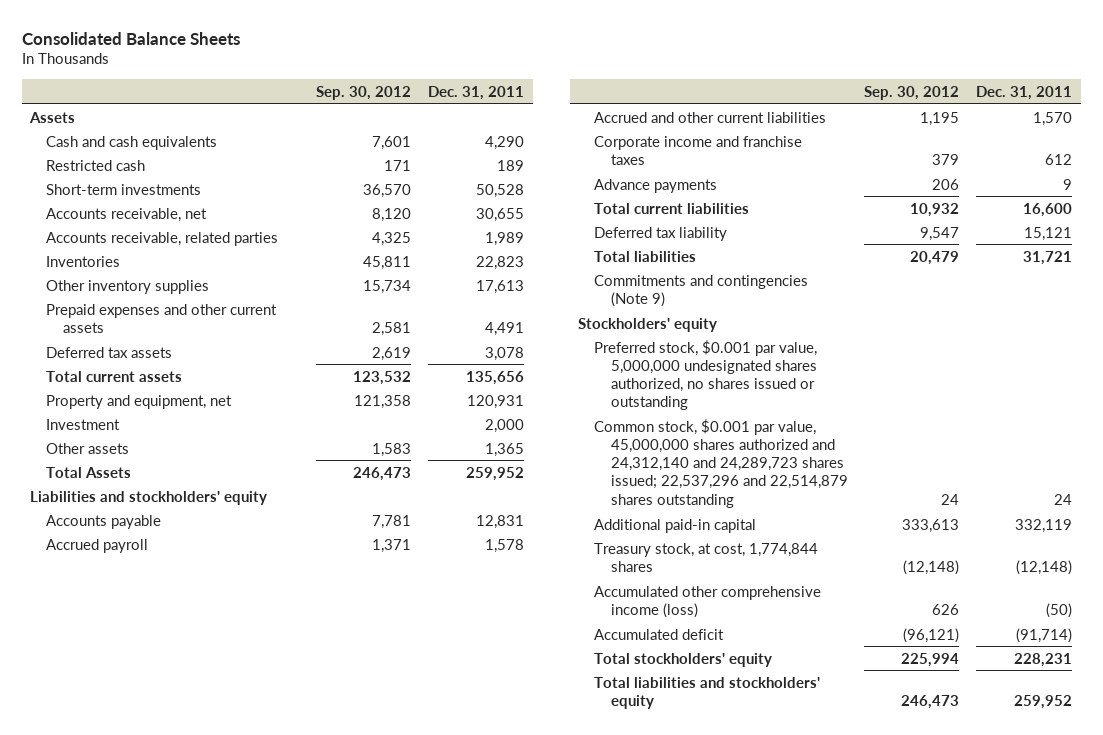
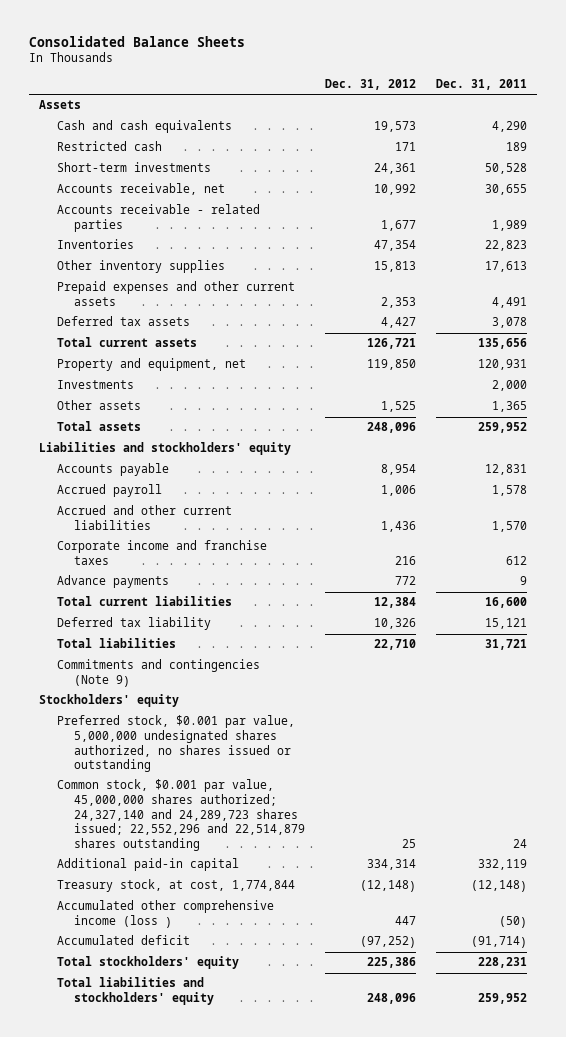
- | Sep. 30, 2012 | Dec. 31, 2011
+ | Dec. 31, 2012 | Dec. 31, 2011
- Accounts receivable, related parties | 4,325 | 1,989
+ Accounts receivable - related parties | 1,677 | 1,989
- Investment | | 2,000
+ Investments | | 2,000
- Total Assets | 246,473 | 259,952
+ Total assets | 248,096 | 259,952
- Common stock, $0.001 par value, 45,000,000 shares authorized and 24,312,140 and 24,289,723 shares issued; 22,537,296 and 22,514,879 shares outstanding | 24 | 24
+ Common stock, $0.001 par value, 45,000,000 shares authorized; 24,327,140 and 24,289,723 shares issued; 22,552,296 and 22,514,879 shares outstanding | 25 | 24
- Treasury stock, at cost, 1,774,844 shares | (12,148) | (12,148)
- Accumulated other comprehensive income (loss) | 626 | (50)
+ Treasury stock, at cost, 1,774,844 | (12,148) | (12,148)
+ Accumulated other comprehensive income (loss ) | 447 | (50)

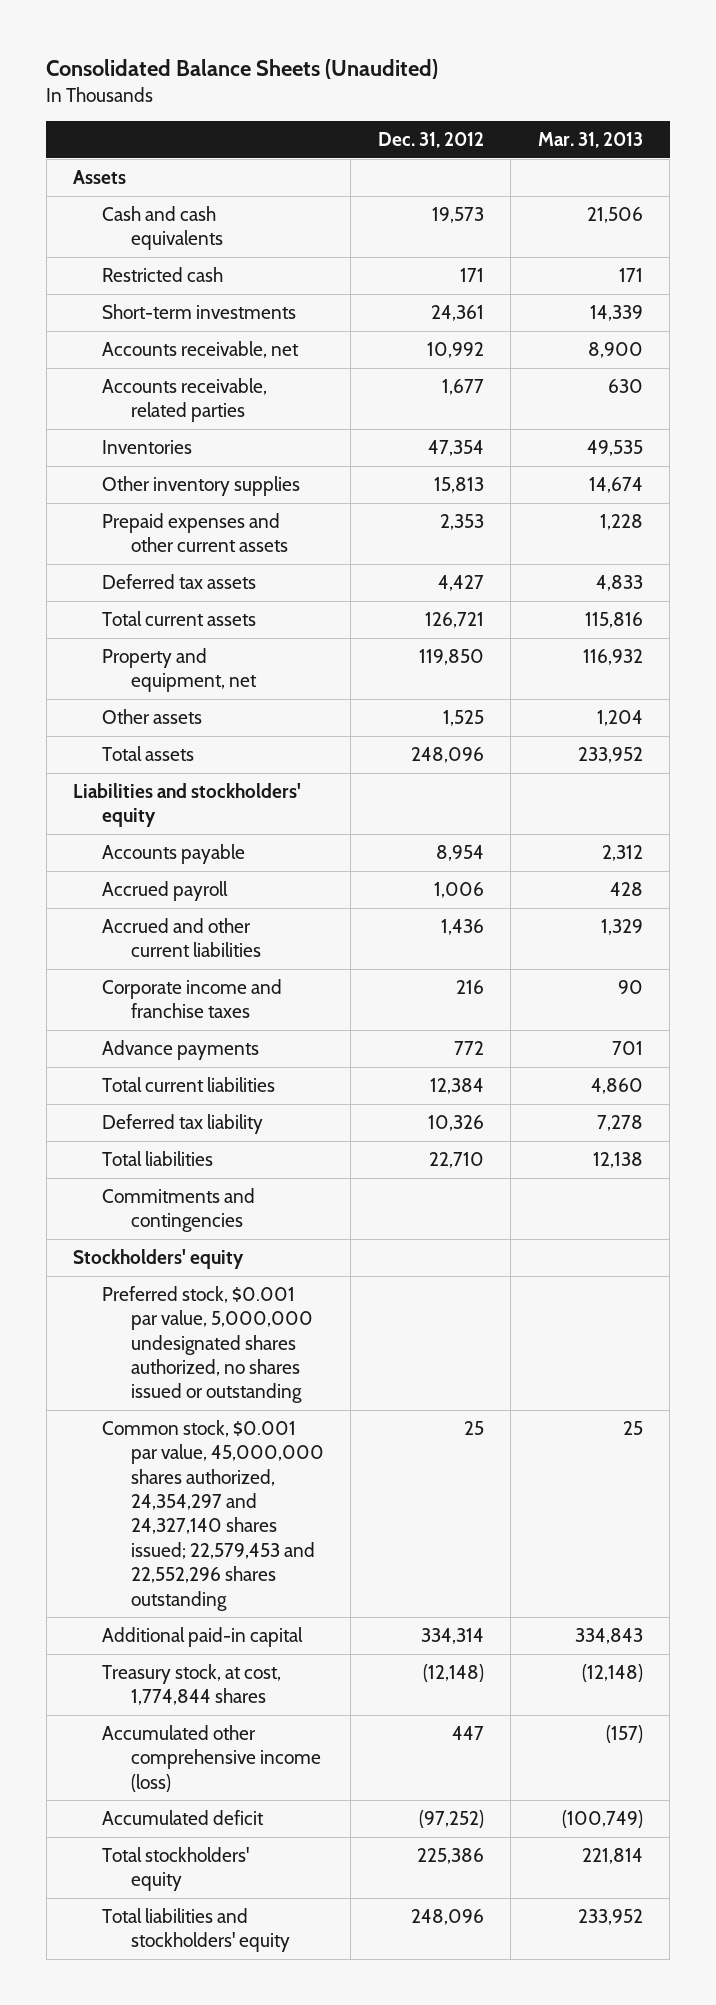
- Consolidated Balance Sheets
+ Consolidated Balance Sheets (Unaudited)
- | Dec. 31, 2012 | Dec. 31, 2011
+ | Dec. 31, 2012 | Mar. 31, 2013
- Accounts receivable - related parties | 1,677 | 1,989
+ Accounts receivable, related parties | 1,677 | 630
- Investments | | 2,000
- Commitments and contingencies (Note 9)
+ Commitments and contingencies
- Common stock, $0.001 par value, 45,000,000 shares authorized; 24,327,140 and 24,289,723 shares issued; 22,552,296 and 22,514,879 shares outstanding | 25 | 24
+ Common stock, $0.001 par value, 45,000,000 shares authorized, 24,354,297 and 24,327,140 shares issued; 22,579,453 and 22,552,296 shares outstanding | 25 | 25
- Treasury stock, at cost, 1,774,844 | (12,148) | (12,148)
- Accumulated other comprehensive income (loss ) | 447 | (50)
+ Treasury stock, at cost, 1,774,844 shares | (12,148) | (12,148)
+ Accumulated other comprehensive income (loss) | 447 | (157)

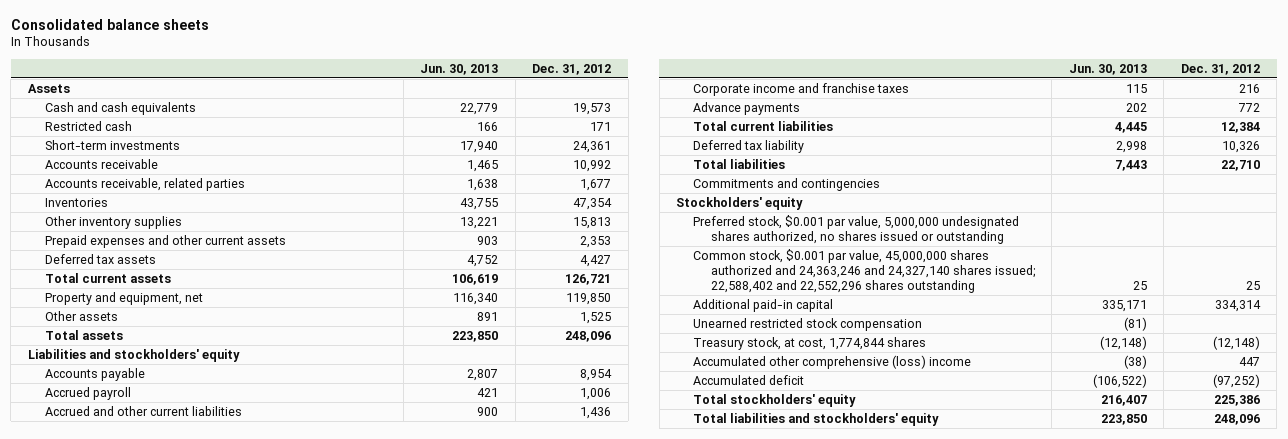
- Consolidated Balance Sheets (Unaudited)
+ Consolidated balance sheets
- | Dec. 31, 2012 | Mar. 31, 2013
+ | Jun. 30, 2013 | Dec. 31, 2012
- Accounts receivable, net | 10,992 | 8,900
+ Accounts receivable | 1,465 | 10,992
- Common stock, $0.001 par value, 45,000,000 shares authorized, 24,354,297 and 24,327,140 shares issued; 22,579,453 and 22,552,296 shares outstanding | 25 | 25
+ Common stock, $0.001 par value, 45,000,000 shares authorized and 24,363,246 and 24,327,140 shares issued; 22,588,402 and 22,552,296 shares outstanding | 25 | 25
+ Unearned restricted stock compensation | (81) |
- Accumulated other comprehensive income (loss) | 447 | (157)
+ Accumulated other comprehensive (loss) income | (38) | 447

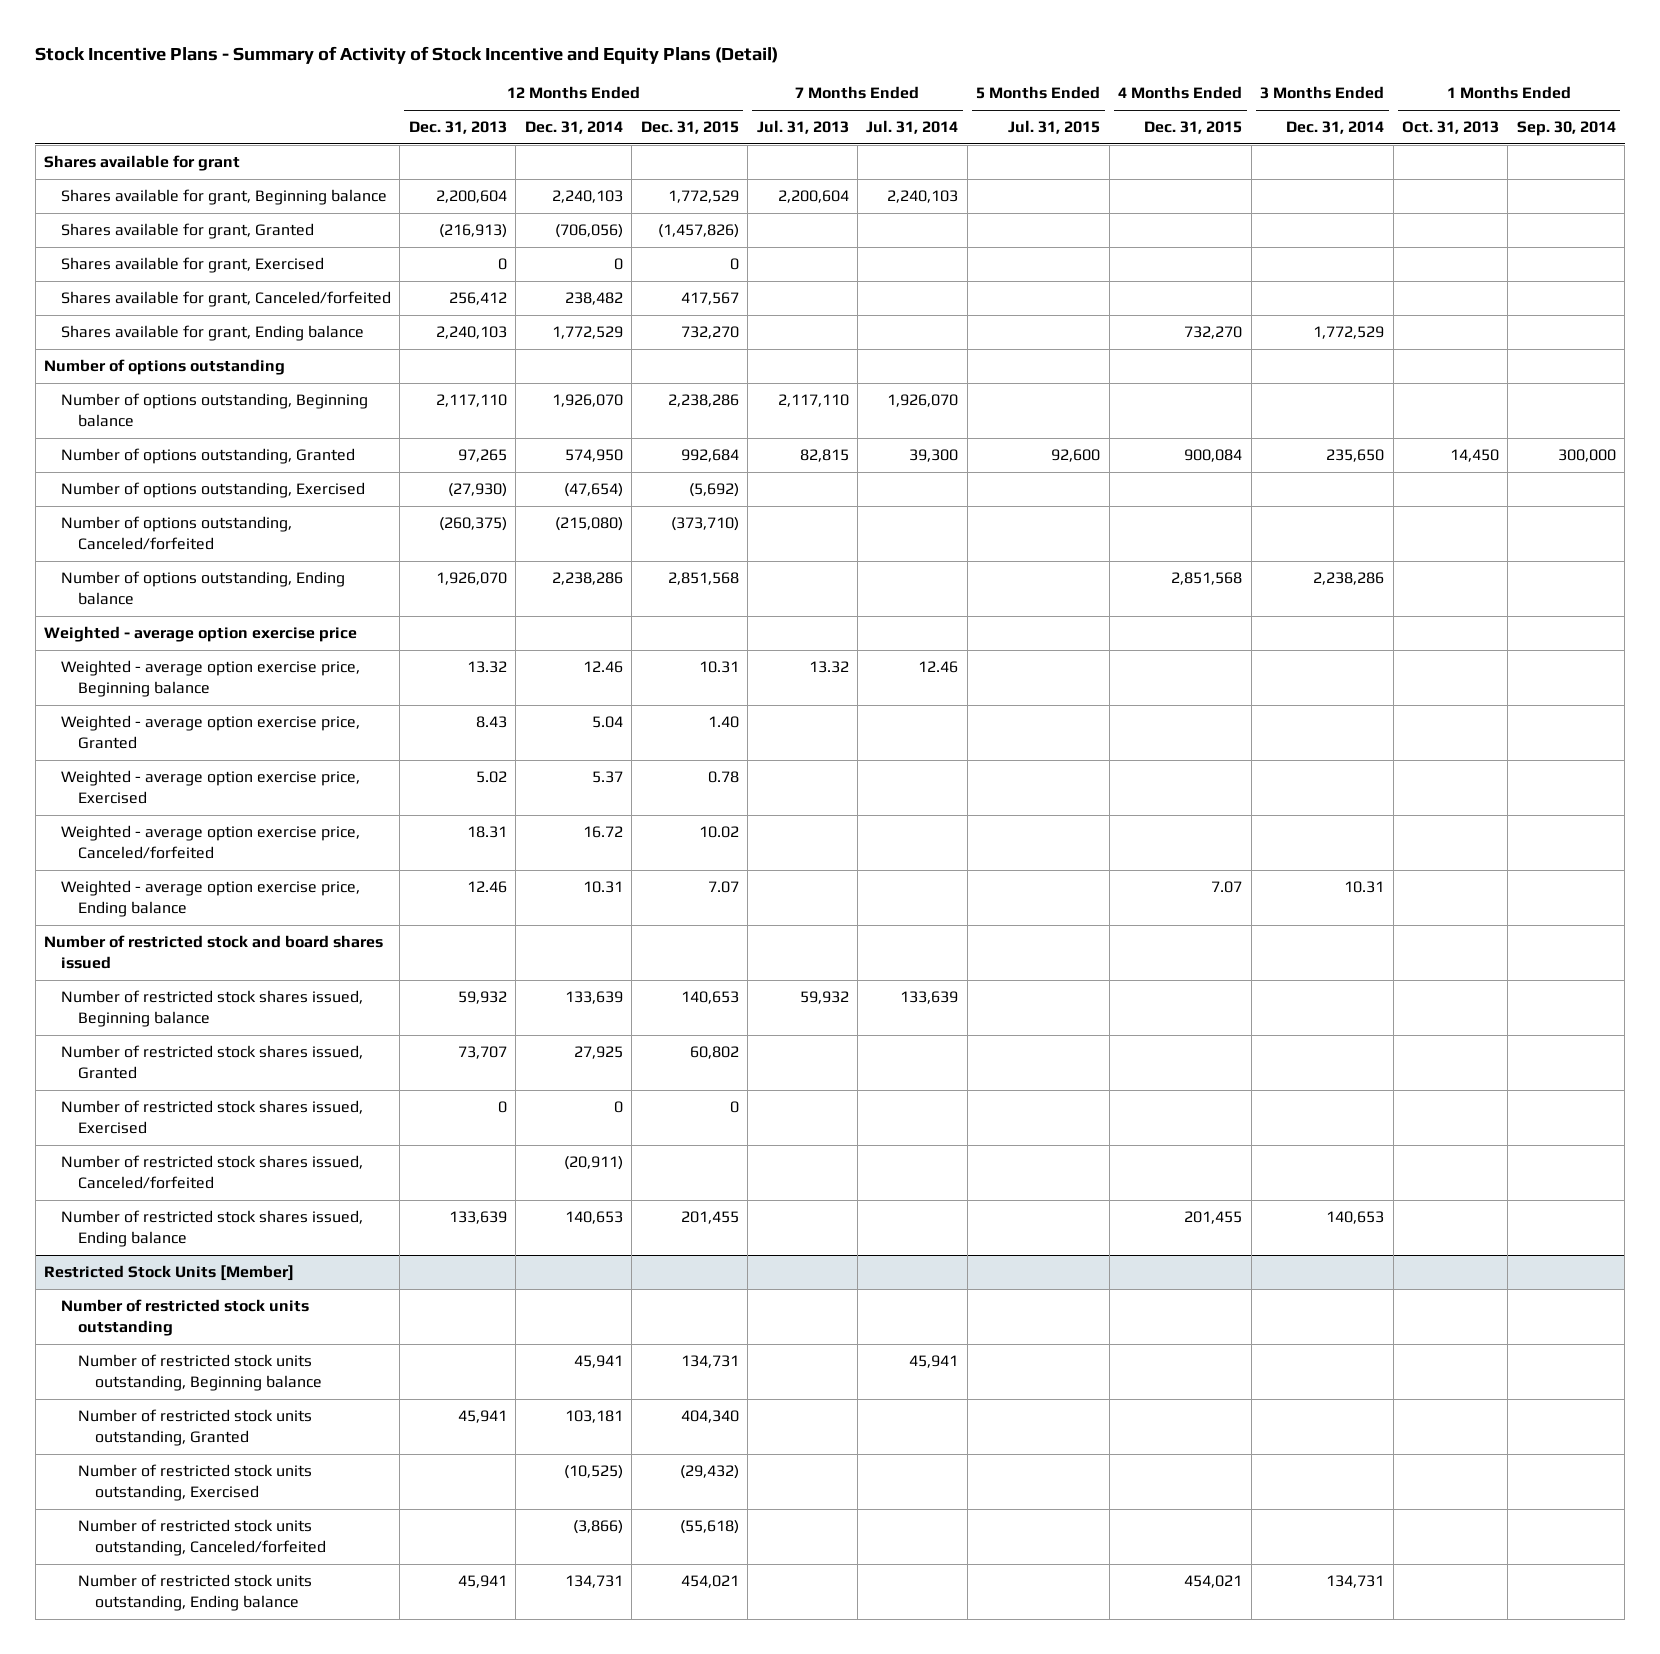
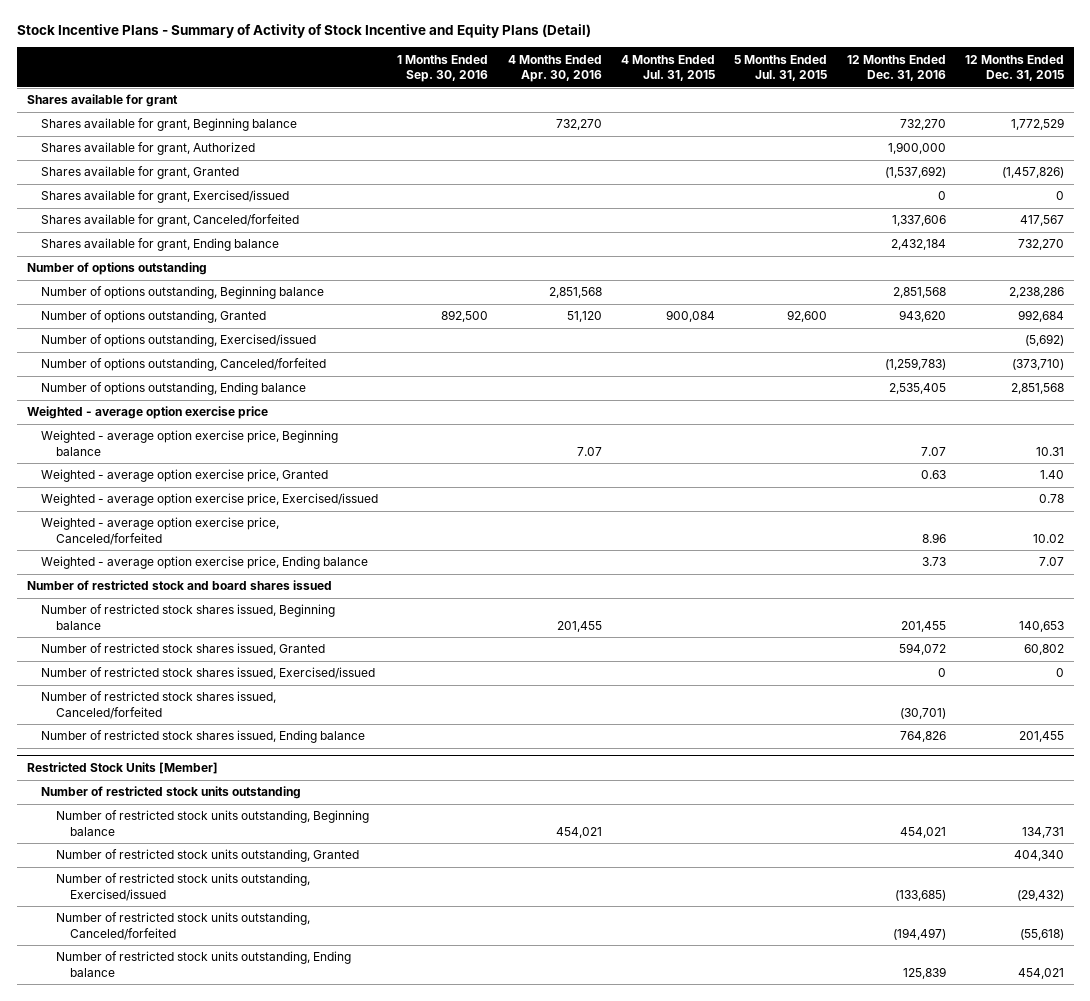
- | 12 Months Ended Dec. 31, 2013 | 12 Months Ended Dec. 31, 2014 | 12 Months Ended Dec. 31, 2015 | 7 Months Ended Jul. 31, 2013 | 7 Months Ended Jul. 31, 2014 | 5 Months Ended Jul. 31, 2015 | 4 Months Ended Dec. 31, 2015 | 3 Months Ended Dec. 31, 2014 | 1 Months Ended Oct. 31, 2013 | 1 Months Ended Sep. 30, 2014
+ | 1 Months Ended Sep. 30, 2016 | 4 Months Ended Apr. 30, 2016 | 4 Months Ended Jul. 31, 2015 | 5 Months Ended Jul. 31, 2015 | 12 Months Ended Dec. 31, 2016 | 12 Months Ended Dec. 31, 2015
+ Shares available for grant, Authorized | | | | | 1,900,000 |
- Shares available for grant, Exercised | 0 | 0 | 0 | | | | | | |
+ Shares available for grant, Exercised/issued | | | | | 0 | 0
- Number of options outstanding, Exercised | (27,930) | (47,654) | (5,692) | | | | | | |
+ Number of options outstanding, Exercised/issued | | | | | | (5,692)
- Weighted - average option exercise price, Exercised | 5.02 | 5.37 | 0.78 | | | | | | |
+ Weighted - average option exercise price, Exercised/issued | | | | | | 0.78
- Number of restricted stock shares issued, Exercised | 0 | 0 | 0 | | | | | | |
+ Number of restricted stock shares issued, Exercised/issued | | | | | 0 | 0
@ Restricted Stock Units [Member]
- Number of restricted stock units outstanding, Exercised | | (10,525) | (29,432) | | | | | | |
+ Number of restricted stock units outstanding, Exercised/issued | | | | | (133,685) | (29,432)

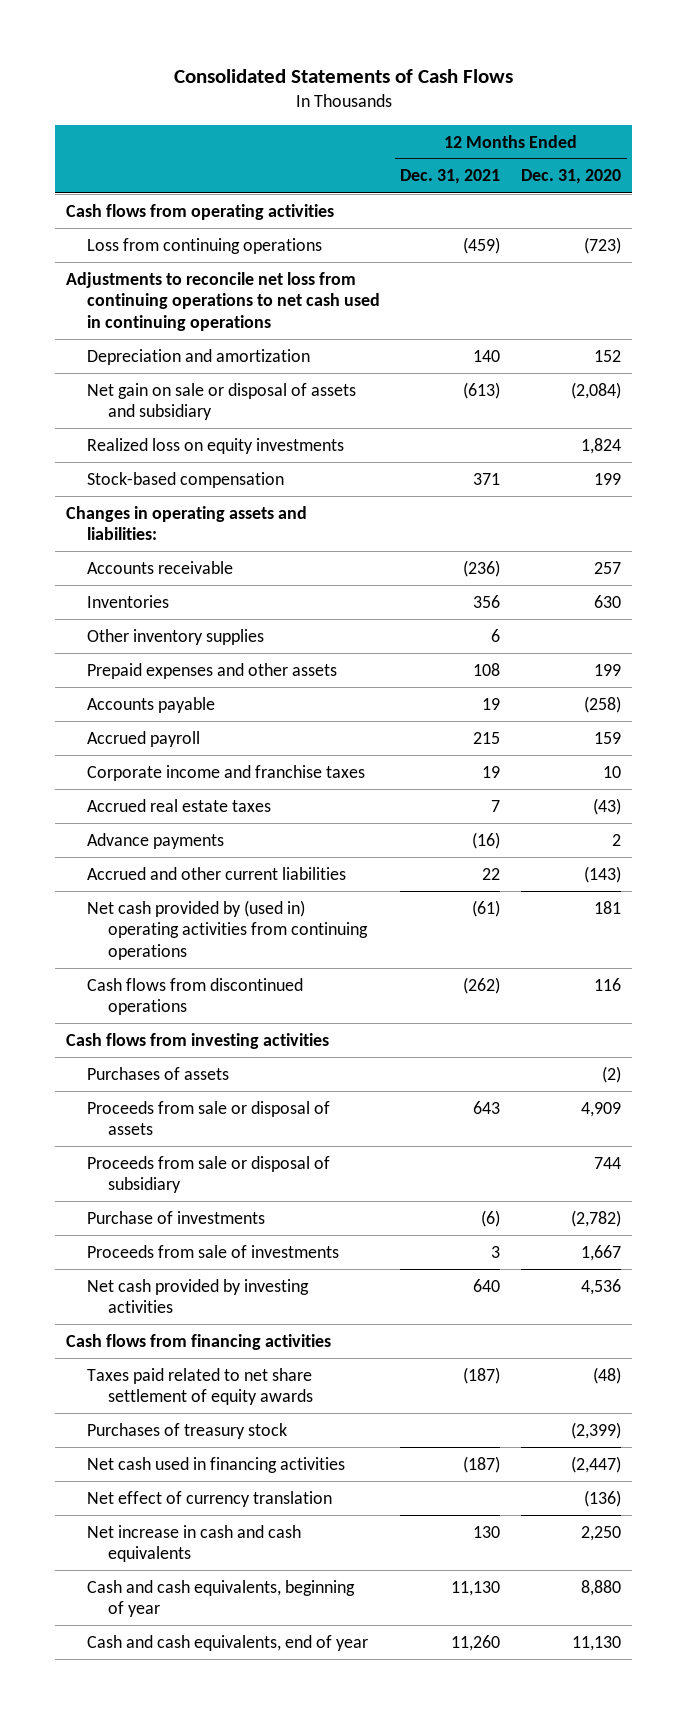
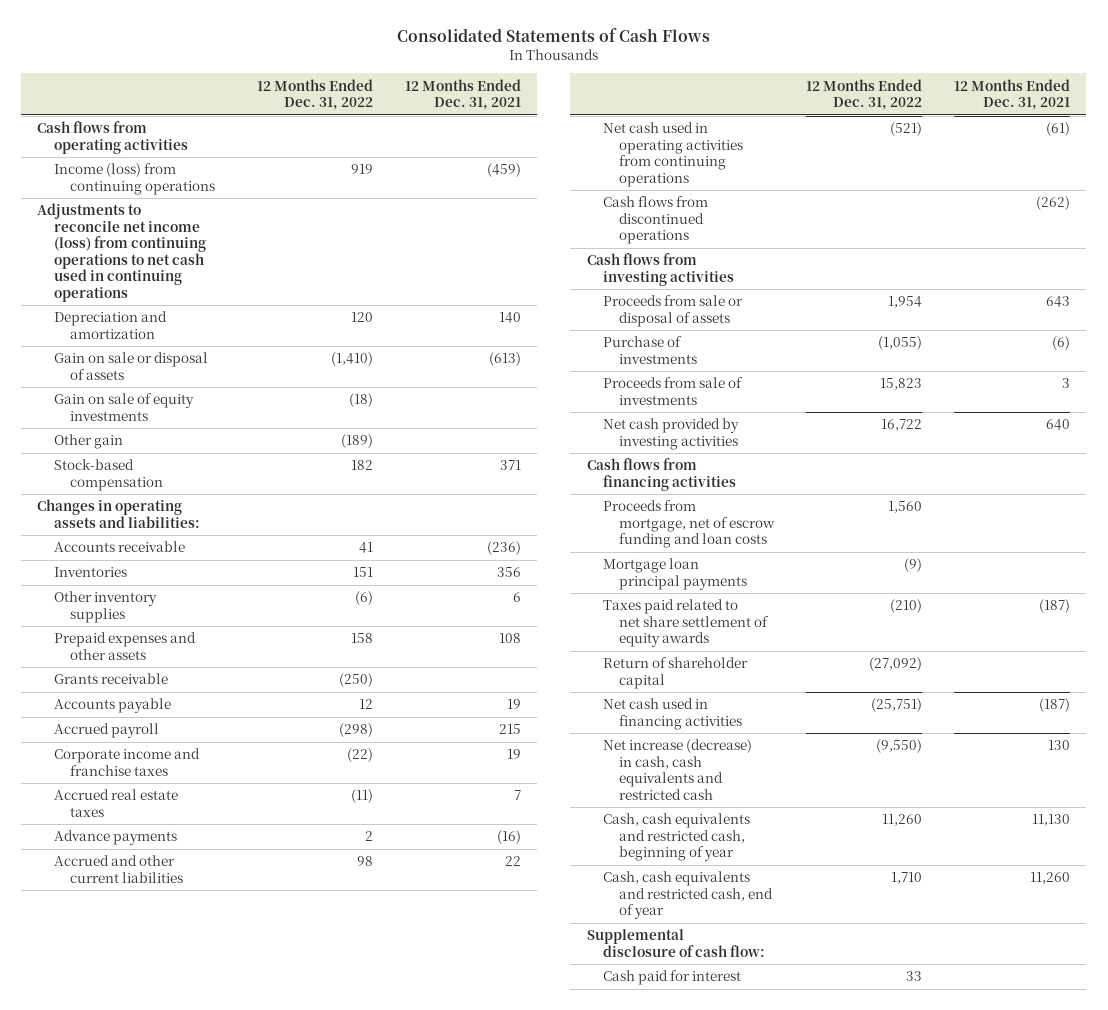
- | 12 Months Ended Dec. 31, 2021 | 12 Months Ended Dec. 31, 2020
+ | 12 Months Ended Dec. 31, 2022 | 12 Months Ended Dec. 31, 2021
- Loss from continuing operations | (459) | (723)
- Adjustments to reconcile net loss from continuing operations to net cash used in continuing operations
+ Income (loss) from continuing operations | 919 | (459)
+ Adjustments to reconcile net income (loss) from continuing operations to net cash used in continuing operations
- Net gain on sale or disposal of assets and subsidiary | (613) | (2,084)
- Realized loss on equity investments | | 1,824
+ Gain on sale or disposal of assets | (1,410) | (613)
+ Gain on sale of equity investments | (18) |
+ Other gain | (189) |
+ Grants receivable | (250) |
- Net cash provided by (used in) operating activities from continuing operations | (61) | 181
+ Net cash used in operating activities from continuing operations | (521) | (61)
- Purchases of assets | | (2)
- Proceeds from sale or disposal of subsidiary | | 744
+ Proceeds from mortgage, net of escrow funding and loan costs | 1,560 |
+ Mortgage loan principal payments | (9) |
- Purchases of treasury stock | | (2,399)
+ Return of shareholder capital | (27,092) |
- Net effect of currency translation | | (136)
- Net increase in cash and cash equivalents | 130 | 2,250
- Cash and cash equivalents, beginning of year | 11,130 | 8,880
- Cash and cash equivalents, end of year | 11,260 | 11,130
+ Net increase (decrease) in cash, cash equivalents and restricted cash | (9,550) | 130
+ Cash, cash equivalents and restricted cash, beginning of year | 11,260 | 11,130
+ Cash, cash equivalents and restricted cash, end of year | 1,710 | 11,260
+ Supplemental disclosure of cash flow:
+ Cash paid for interest | 33 |

